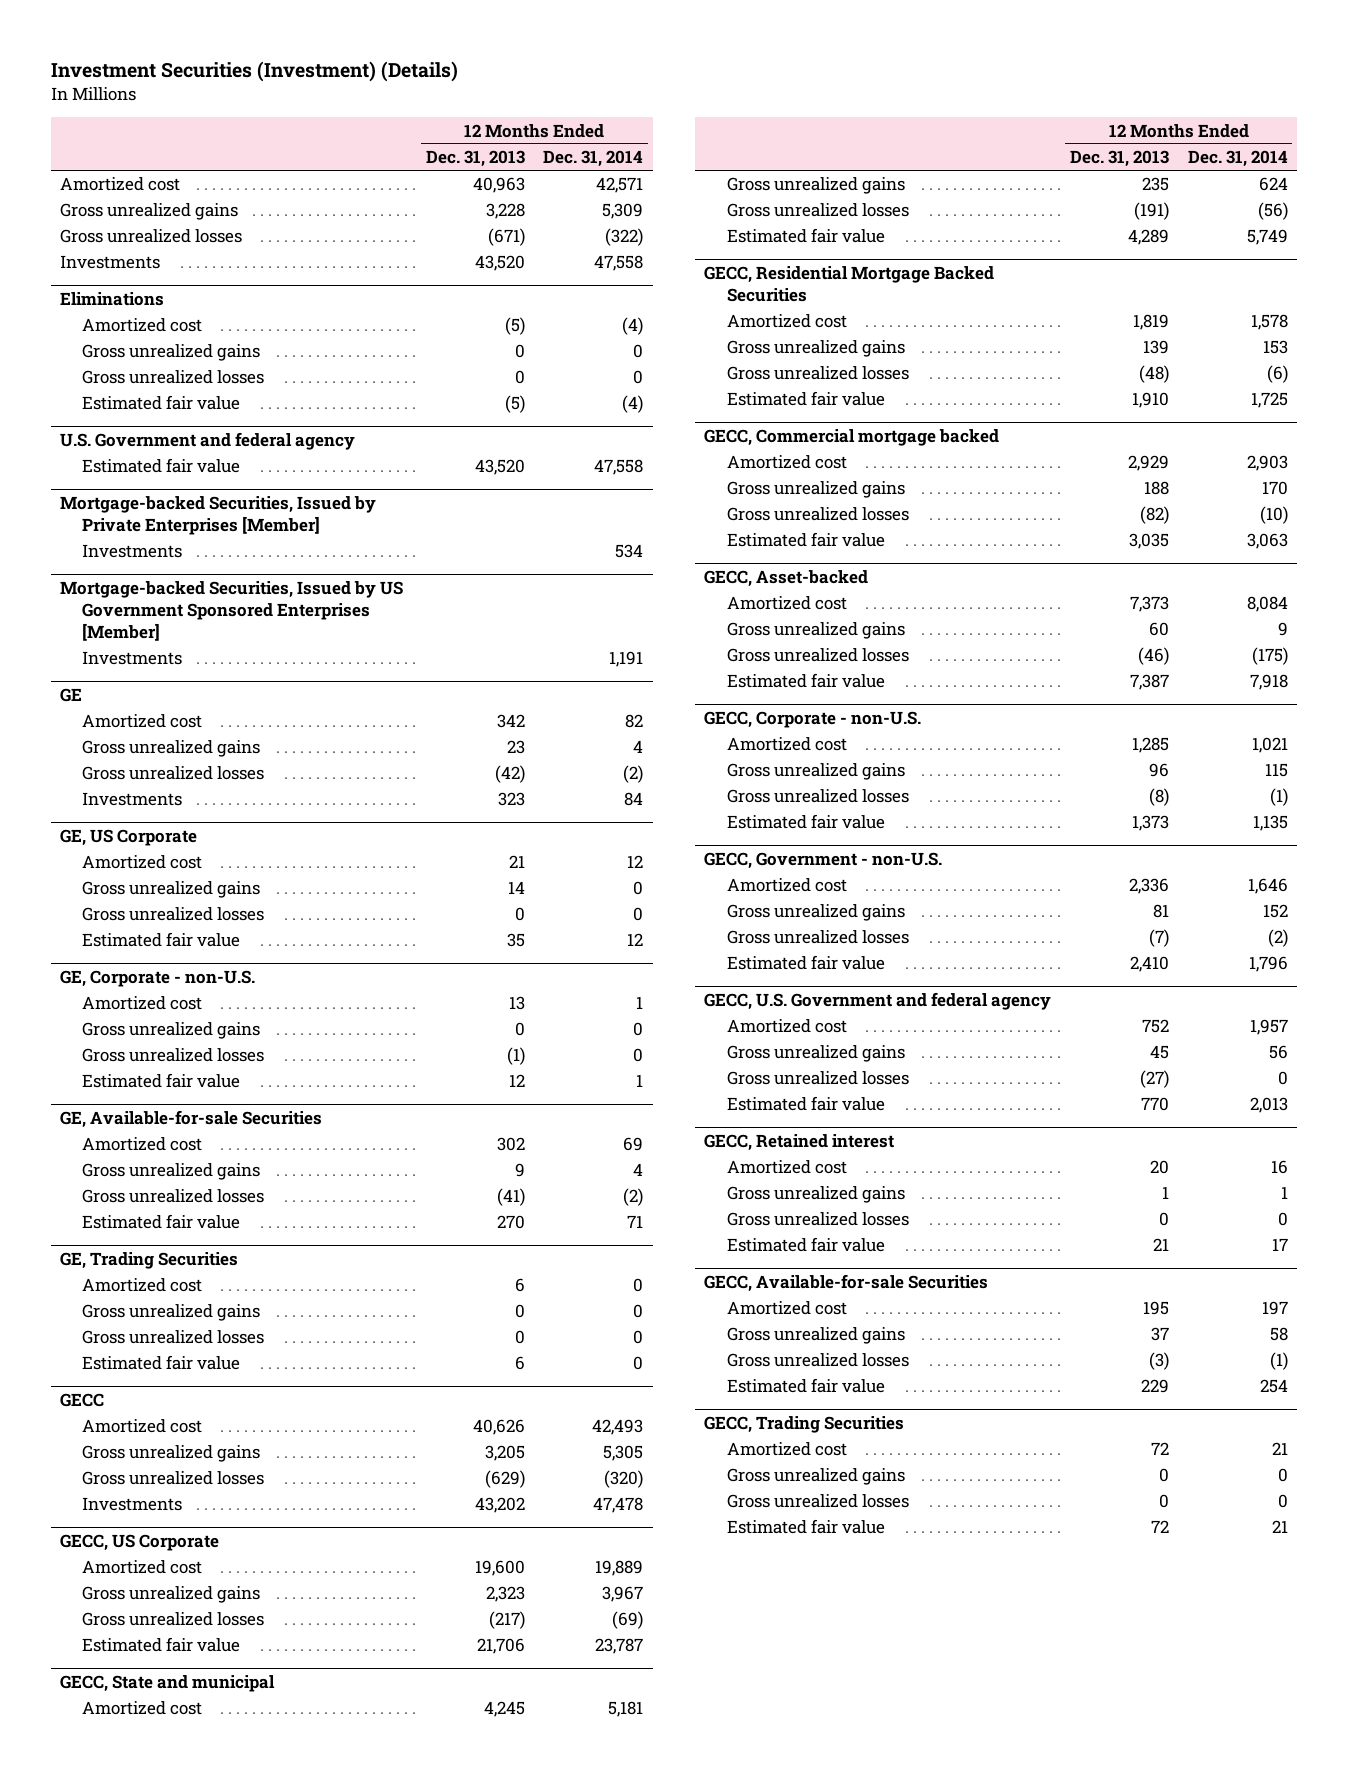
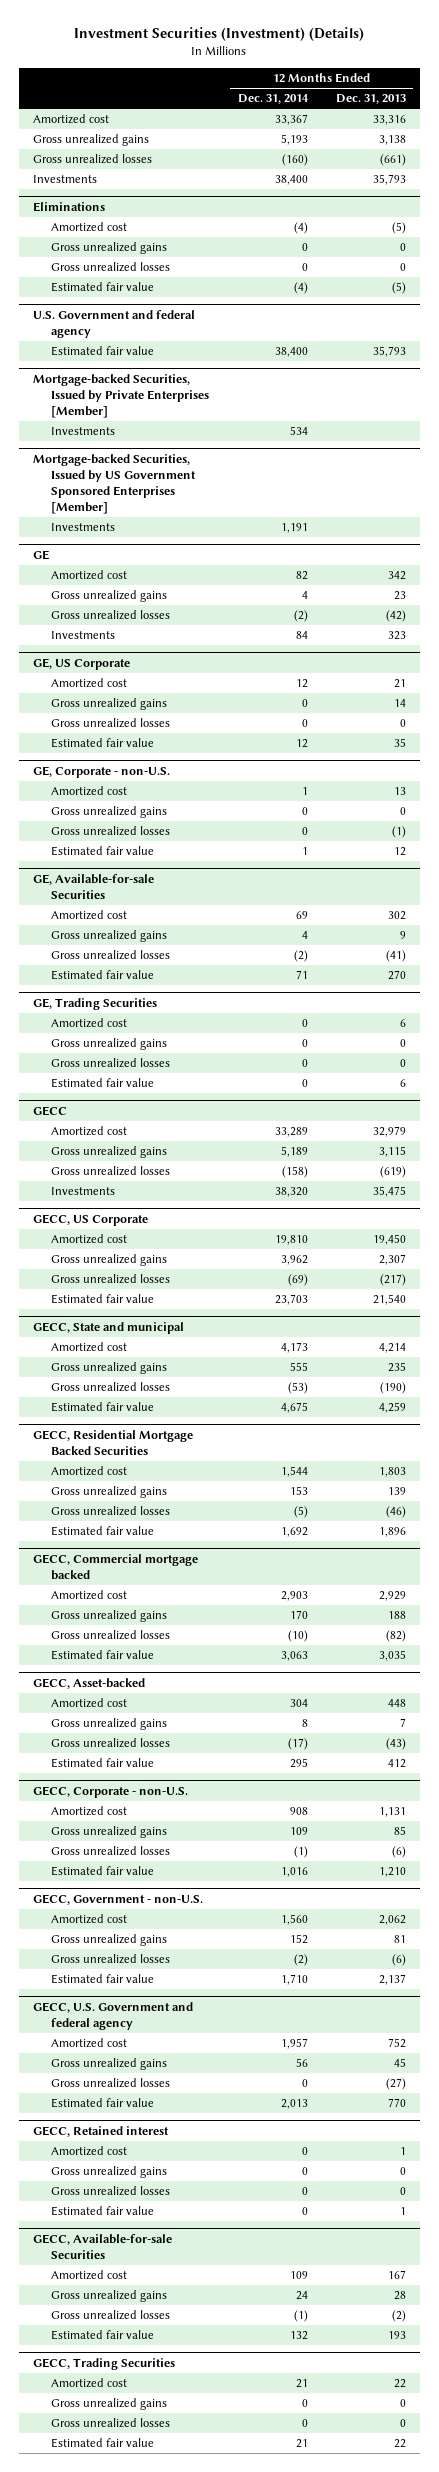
- | 12 Months Ended Dec. 31, 2013 | 12 Months Ended Dec. 31, 2014
+ | 12 Months Ended Dec. 31, 2014 | 12 Months Ended Dec. 31, 2013
- Amortized cost | 40,963 | 42,571
- Gross unrealized gains | 3,228 | 5,309
- Gross unrealized losses | (671) | (322)
- Investments | 43,520 | 47,558
+ Amortized cost | 33,367 | 33,316
+ Gross unrealized gains | 5,193 | 3,138
+ Gross unrealized losses | (160) | (661)
+ Investments | 38,400 | 35,793
@ U.S. Government and federal agency
- Estimated fair value | 43,520 | 47,558
+ Estimated fair value | 38,400 | 35,793
@ GECC
- Amortized cost | 40,626 | 42,493
- Gross unrealized gains | 3,205 | 5,305
- Gross unrealized losses | (629) | (320)
- Investments | 43,202 | 47,478
+ Amortized cost | 33,289 | 32,979
+ Gross unrealized gains | 5,189 | 3,115
+ Gross unrealized losses | (158) | (619)
+ Investments | 38,320 | 35,475
@ GECC, US Corporate
- Amortized cost | 19,600 | 19,889
- Gross unrealized gains | 2,323 | 3,967
+ Amortized cost | 19,810 | 19,450
+ Gross unrealized gains | 3,962 | 2,307
- Estimated fair value | 21,706 | 23,787
+ Estimated fair value | 23,703 | 21,540
@ GECC, State and municipal
- Amortized cost | 4,245 | 5,181
- Gross unrealized gains | 235 | 624
- Gross unrealized losses | (191) | (56)
- Estimated fair value | 4,289 | 5,749
+ Amortized cost | 4,173 | 4,214
+ Gross unrealized gains | 555 | 235
+ Gross unrealized losses | (53) | (190)
+ Estimated fair value | 4,675 | 4,259
@ GECC, Residential Mortgage Backed Securities
- Amortized cost | 1,819 | 1,578
+ Amortized cost | 1,544 | 1,803
- Gross unrealized losses | (48) | (6)
- Estimated fair value | 1,910 | 1,725
+ Gross unrealized losses | (5) | (46)
+ Estimated fair value | 1,692 | 1,896
@ GECC, Asset-backed
- Amortized cost | 7,373 | 8,084
- Gross unrealized gains | 60 | 9
- Gross unrealized losses | (46) | (175)
- Estimated fair value | 7,387 | 7,918
+ Amortized cost | 304 | 448
+ Gross unrealized gains | 8 | 7
+ Gross unrealized losses | (17) | (43)
+ Estimated fair value | 295 | 412
@ GECC, Corporate - non-U.S.
- Amortized cost | 1,285 | 1,021
- Gross unrealized gains | 96 | 115
- Gross unrealized losses | (8) | (1)
- Estimated fair value | 1,373 | 1,135
+ Amortized cost | 908 | 1,131
+ Gross unrealized gains | 109 | 85
+ Gross unrealized losses | (1) | (6)
+ Estimated fair value | 1,016 | 1,210
@ GECC, Government - non-U.S.
- Amortized cost | 2,336 | 1,646
+ Amortized cost | 1,560 | 2,062
- Gross unrealized losses | (7) | (2)
- Estimated fair value | 2,410 | 1,796
+ Gross unrealized losses | (2) | (6)
+ Estimated fair value | 1,710 | 2,137
@ GECC, Retained interest
- Amortized cost | 20 | 16
- Gross unrealized gains | 1 | 1
+ Amortized cost | 0 | 1
+ Gross unrealized gains | 0 | 0
- Estimated fair value | 21 | 17
+ Estimated fair value | 0 | 1
@ GECC, Available-for-sale Securities
- Amortized cost | 195 | 197
- Gross unrealized gains | 37 | 58
- Gross unrealized losses | (3) | (1)
- Estimated fair value | 229 | 254
+ Amortized cost | 109 | 167
+ Gross unrealized gains | 24 | 28
+ Gross unrealized losses | (1) | (2)
+ Estimated fair value | 132 | 193
@ GECC, Trading Securities
- Amortized cost | 72 | 21
+ Amortized cost | 21 | 22
- Estimated fair value | 72 | 21
+ Estimated fair value | 21 | 22

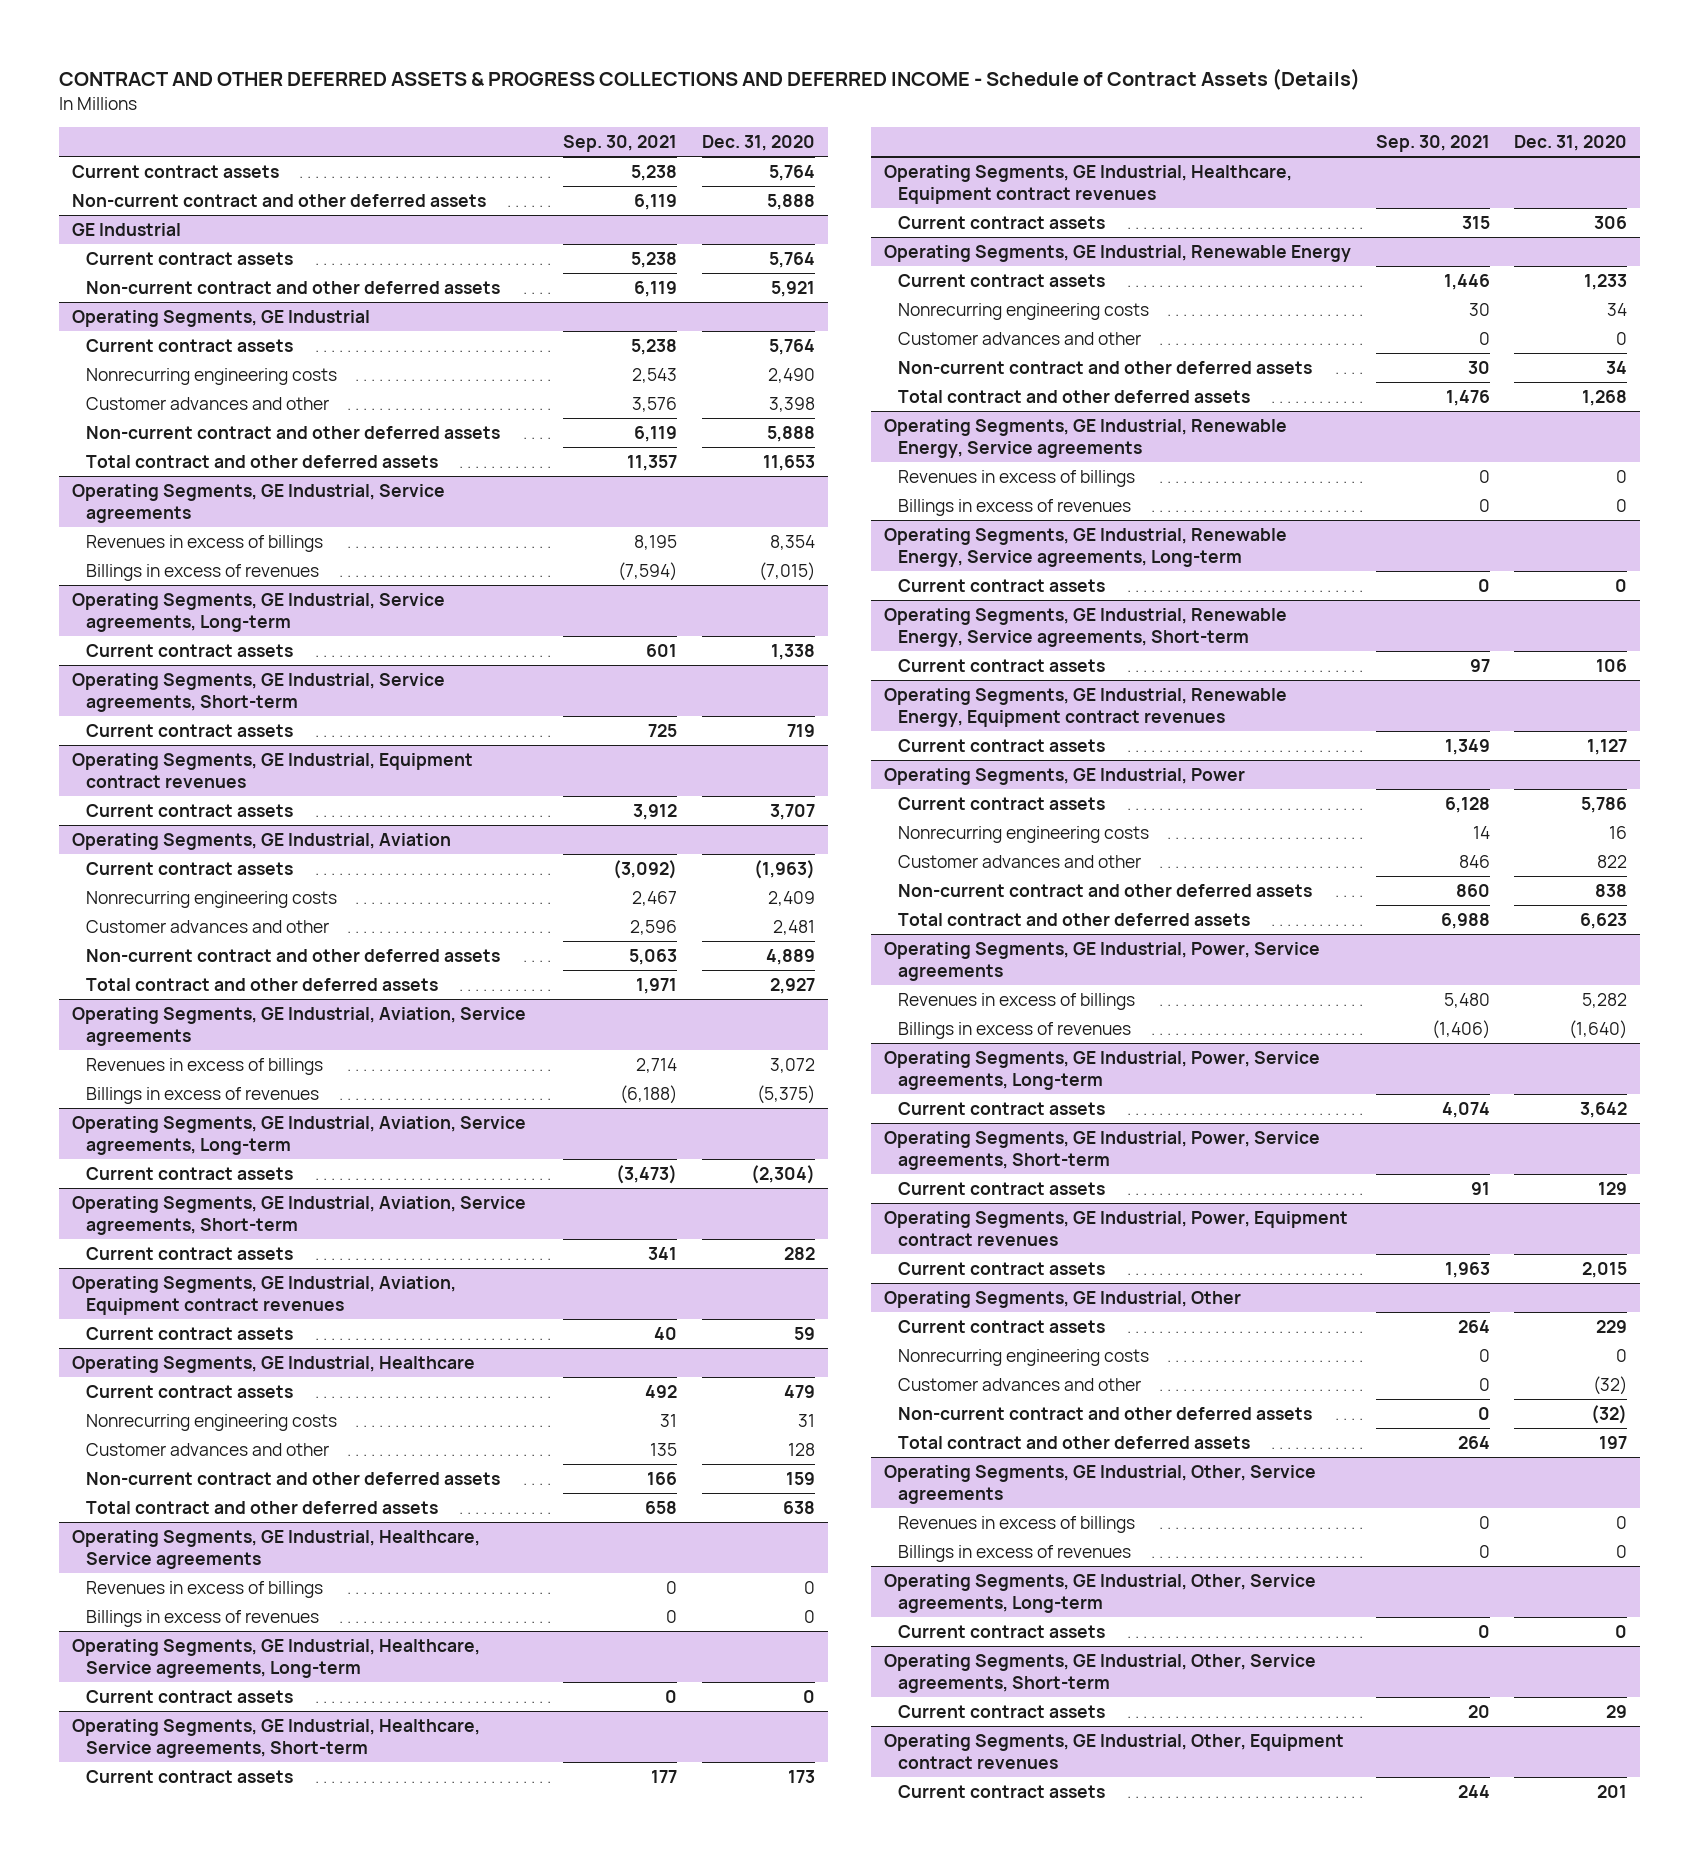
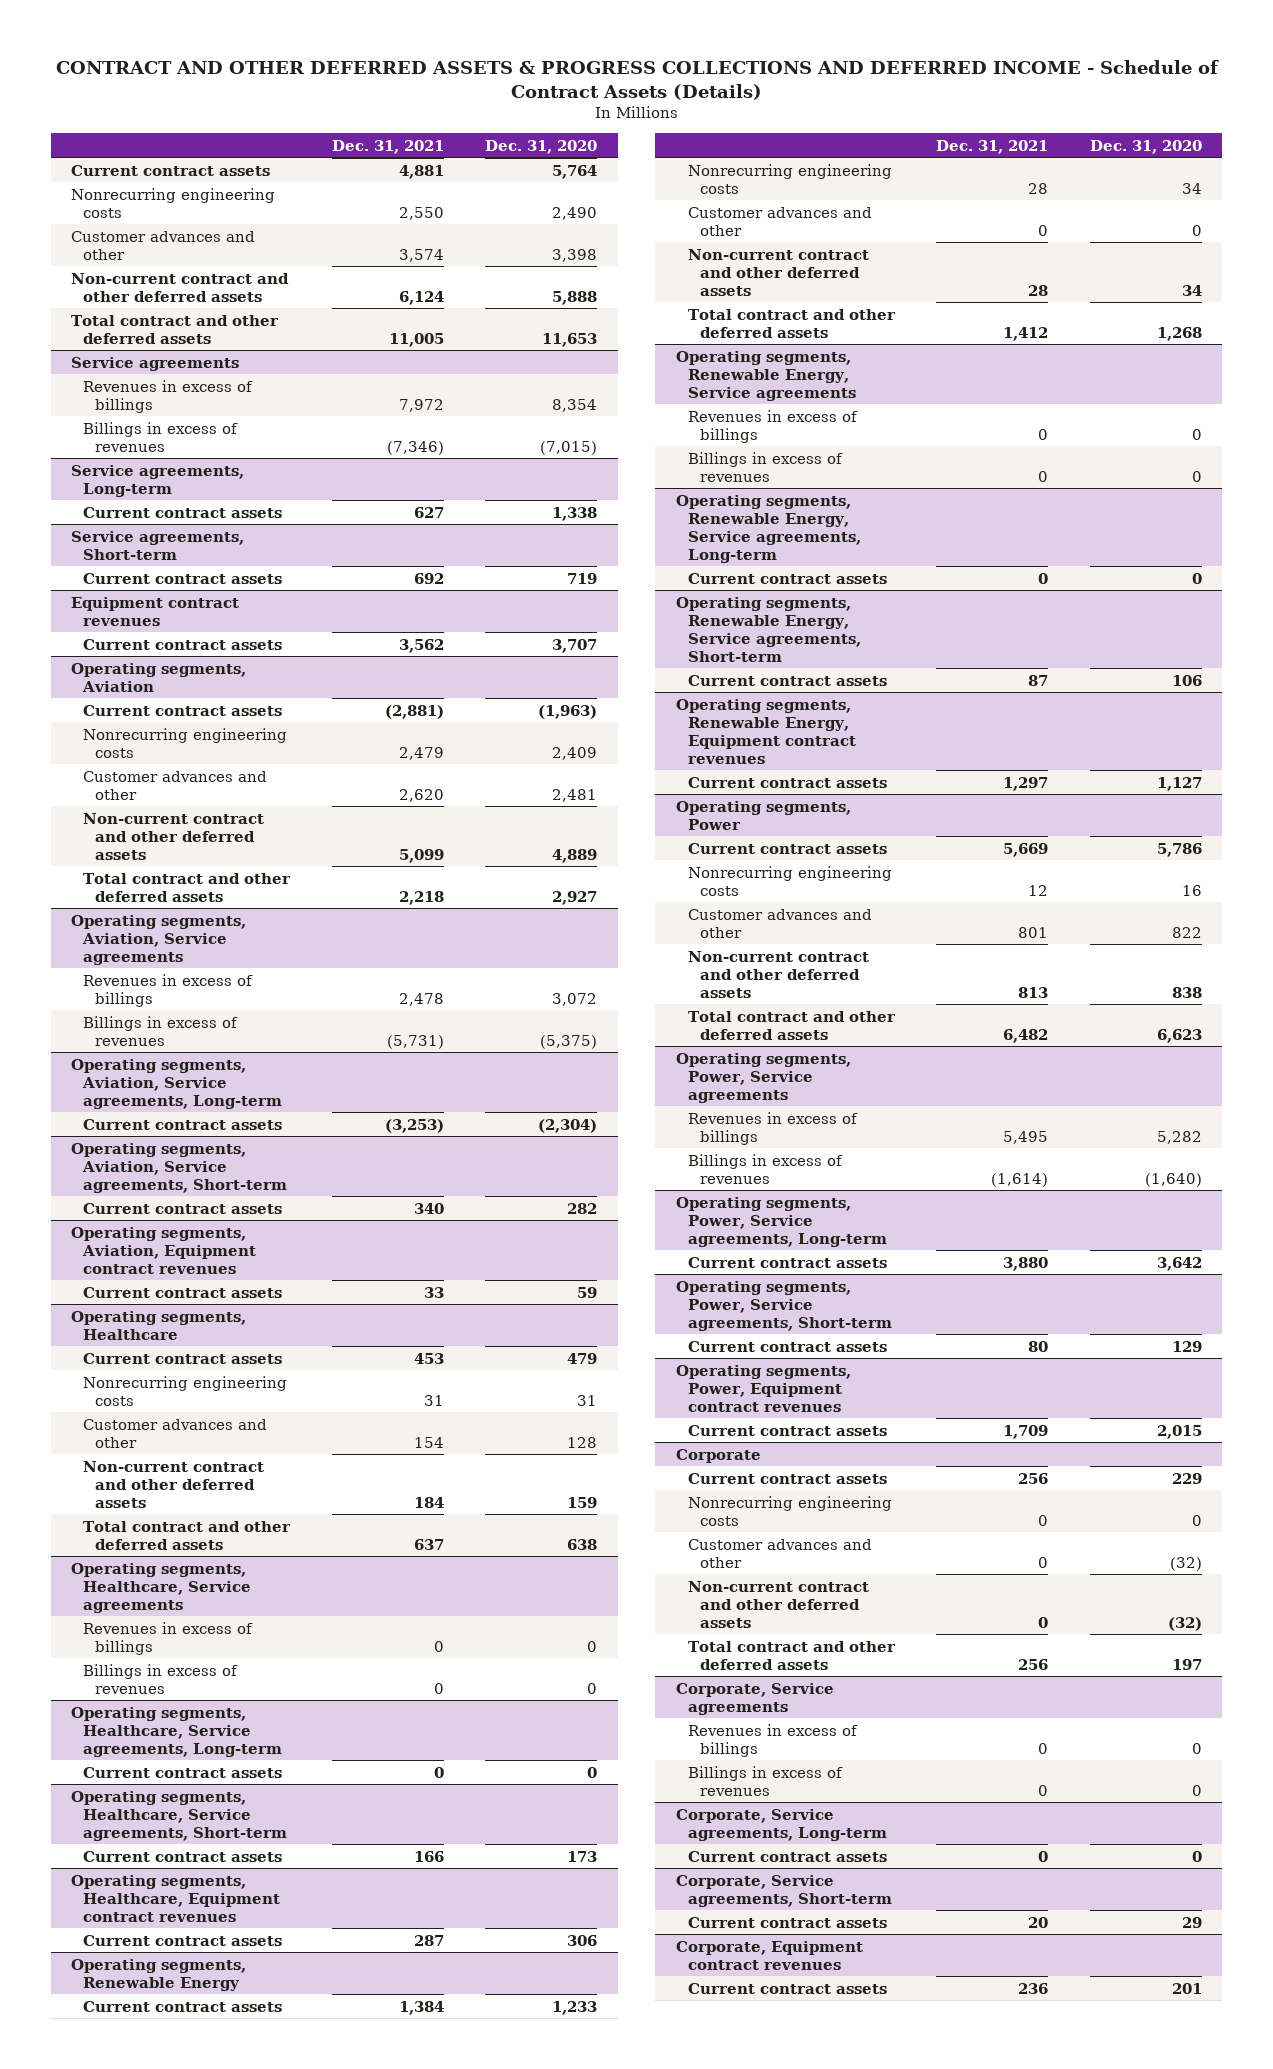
- | Sep. 30, 2021 | Dec. 31, 2020
+ | Dec. 31, 2021 | Dec. 31, 2020
- Non-current contract and other deferred assets | 6,119 | 5,888
- GE Industrial
- Current contract assets | 5,238 | 5,764
- Non-current contract and other deferred assets | 6,119 | 5,921
- Operating Segments, GE Industrial
- Current contract assets | 5,238 | 5,764
- Operating Segments, GE Industrial, Service agreements
+ Service agreements
- Operating Segments, GE Industrial, Service agreements, Long-term
+ Service agreements, Long-term
- Operating Segments, GE Industrial, Service agreements, Short-term
+ Service agreements, Short-term
- Operating Segments, GE Industrial, Equipment contract revenues
+ Equipment contract revenues
- Operating Segments, GE Industrial, Aviation
+ Operating segments, Aviation
- Operating Segments, GE Industrial, Aviation, Service agreements
+ Operating segments, Aviation, Service agreements
- Operating Segments, GE Industrial, Aviation, Service agreements, Long-term
+ Operating segments, Aviation, Service agreements, Long-term
- Operating Segments, GE Industrial, Aviation, Service agreements, Short-term
+ Operating segments, Aviation, Service agreements, Short-term
- Operating Segments, GE Industrial, Aviation, Equipment contract revenues
+ Operating segments, Aviation, Equipment contract revenues
- Operating Segments, GE Industrial, Healthcare
+ Operating segments, Healthcare
- Operating Segments, GE Industrial, Healthcare, Service agreements
+ Operating segments, Healthcare, Service agreements
- Operating Segments, GE Industrial, Healthcare, Service agreements, Long-term
+ Operating segments, Healthcare, Service agreements, Long-term
- Operating Segments, GE Industrial, Healthcare, Service agreements, Short-term
+ Operating segments, Healthcare, Service agreements, Short-term
- Operating Segments, GE Industrial, Healthcare, Equipment contract revenues
+ Operating segments, Healthcare, Equipment contract revenues
- Operating Segments, GE Industrial, Renewable Energy
+ Operating segments, Renewable Energy
- Operating Segments, GE Industrial, Renewable Energy, Service agreements
+ Operating segments, Renewable Energy, Service agreements
- Operating Segments, GE Industrial, Renewable Energy, Service agreements, Long-term
+ Operating segments, Renewable Energy, Service agreements, Long-term
- Operating Segments, GE Industrial, Renewable Energy, Service agreements, Short-term
+ Operating segments, Renewable Energy, Service agreements, Short-term
- Operating Segments, GE Industrial, Renewable Energy, Equipment contract revenues
+ Operating segments, Renewable Energy, Equipment contract revenues
- Operating Segments, GE Industrial, Power
+ Operating segments, Power
- Operating Segments, GE Industrial, Power, Service agreements
+ Operating segments, Power, Service agreements
- Operating Segments, GE Industrial, Power, Service agreements, Long-term
+ Operating segments, Power, Service agreements, Long-term
- Operating Segments, GE Industrial, Power, Service agreements, Short-term
+ Operating segments, Power, Service agreements, Short-term
- Operating Segments, GE Industrial, Power, Equipment contract revenues
+ Operating segments, Power, Equipment contract revenues
- Operating Segments, GE Industrial, Other
+ Corporate
- Operating Segments, GE Industrial, Other, Service agreements
+ Corporate, Service agreements
- Operating Segments, GE Industrial, Other, Service agreements, Long-term
+ Corporate, Service agreements, Long-term
- Operating Segments, GE Industrial, Other, Service agreements, Short-term
+ Corporate, Service agreements, Short-term
- Operating Segments, GE Industrial, Other, Equipment contract revenues
+ Corporate, Equipment contract revenues

